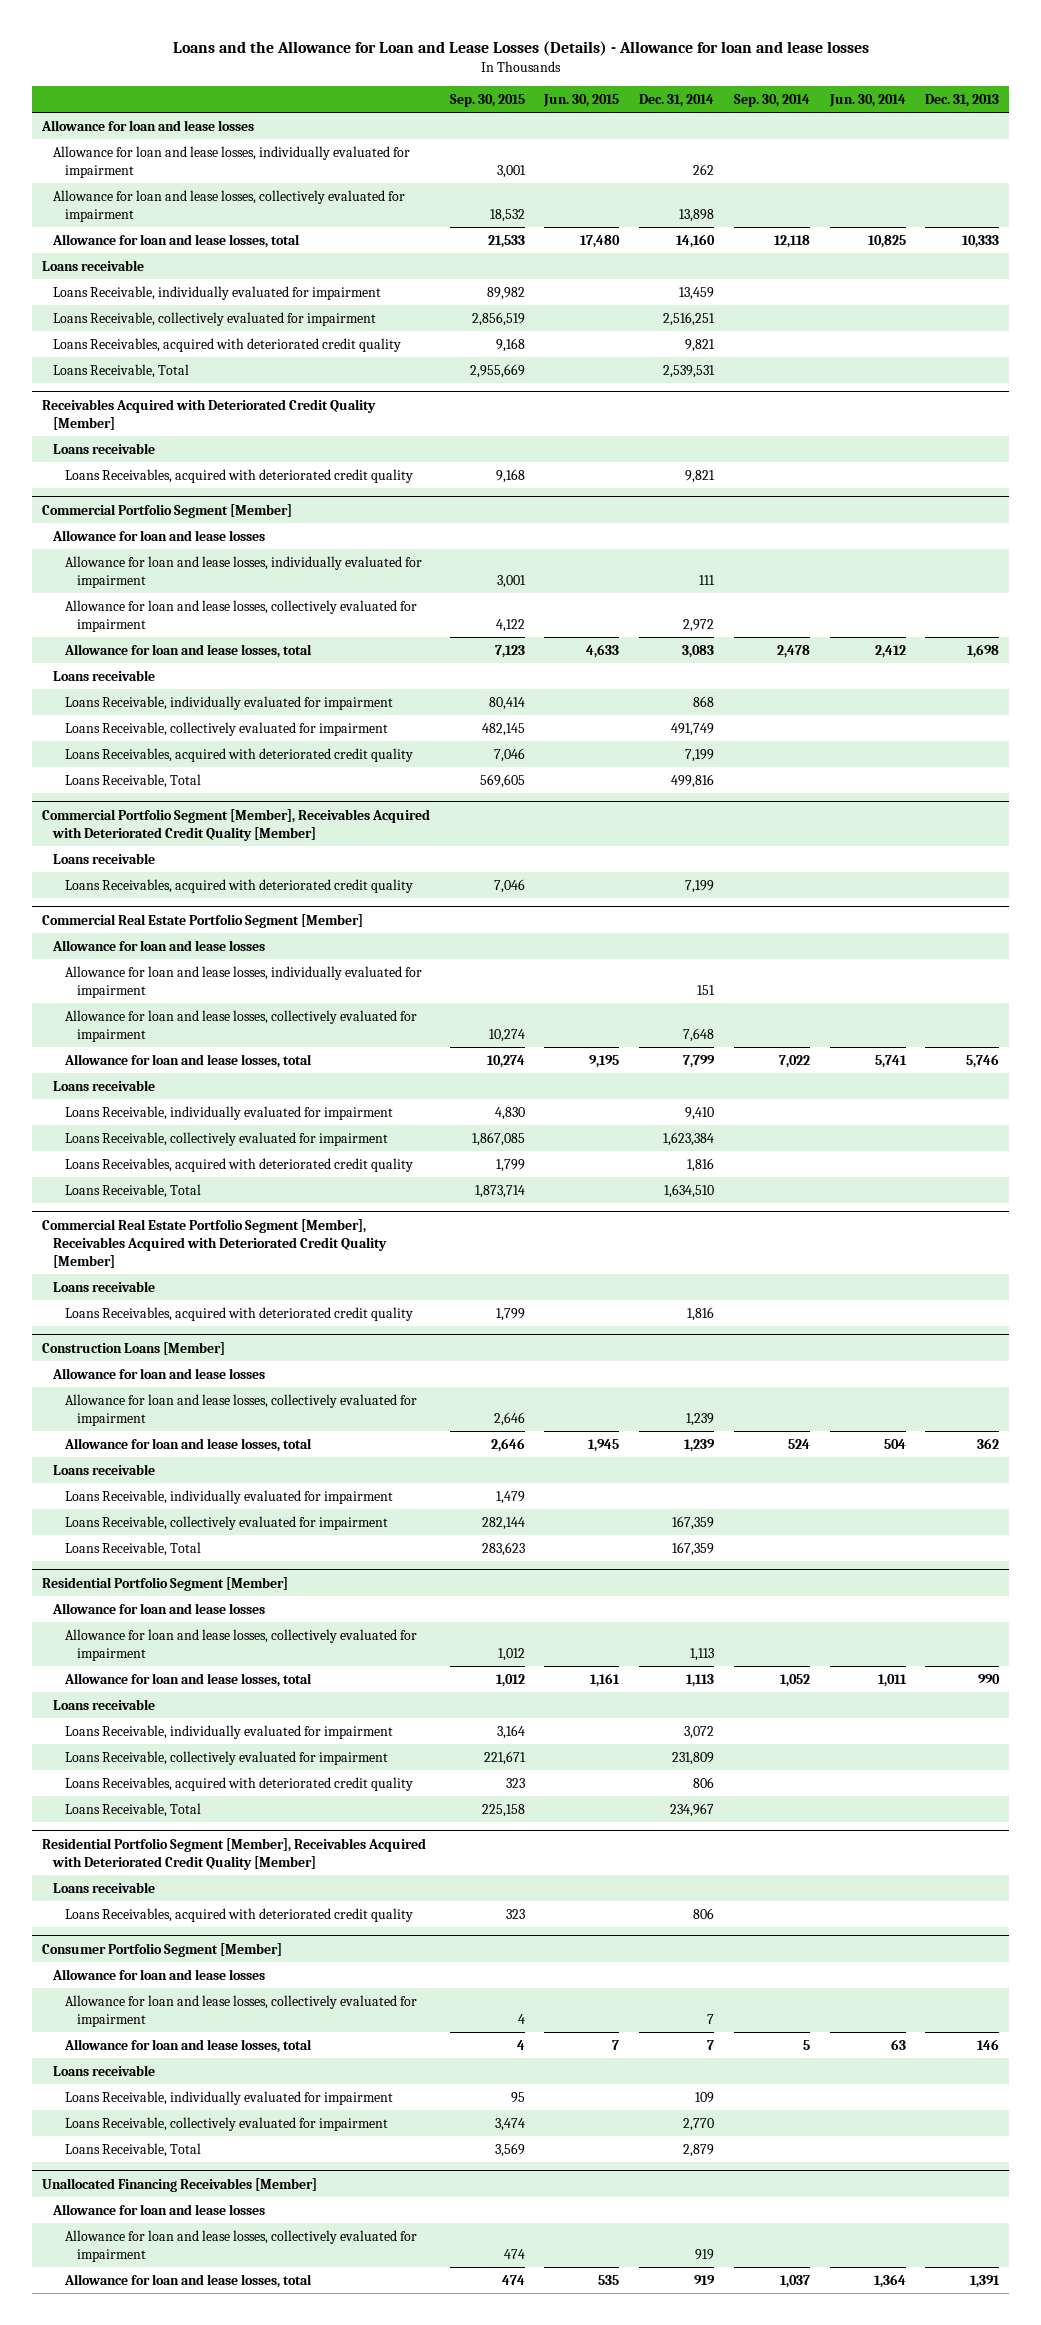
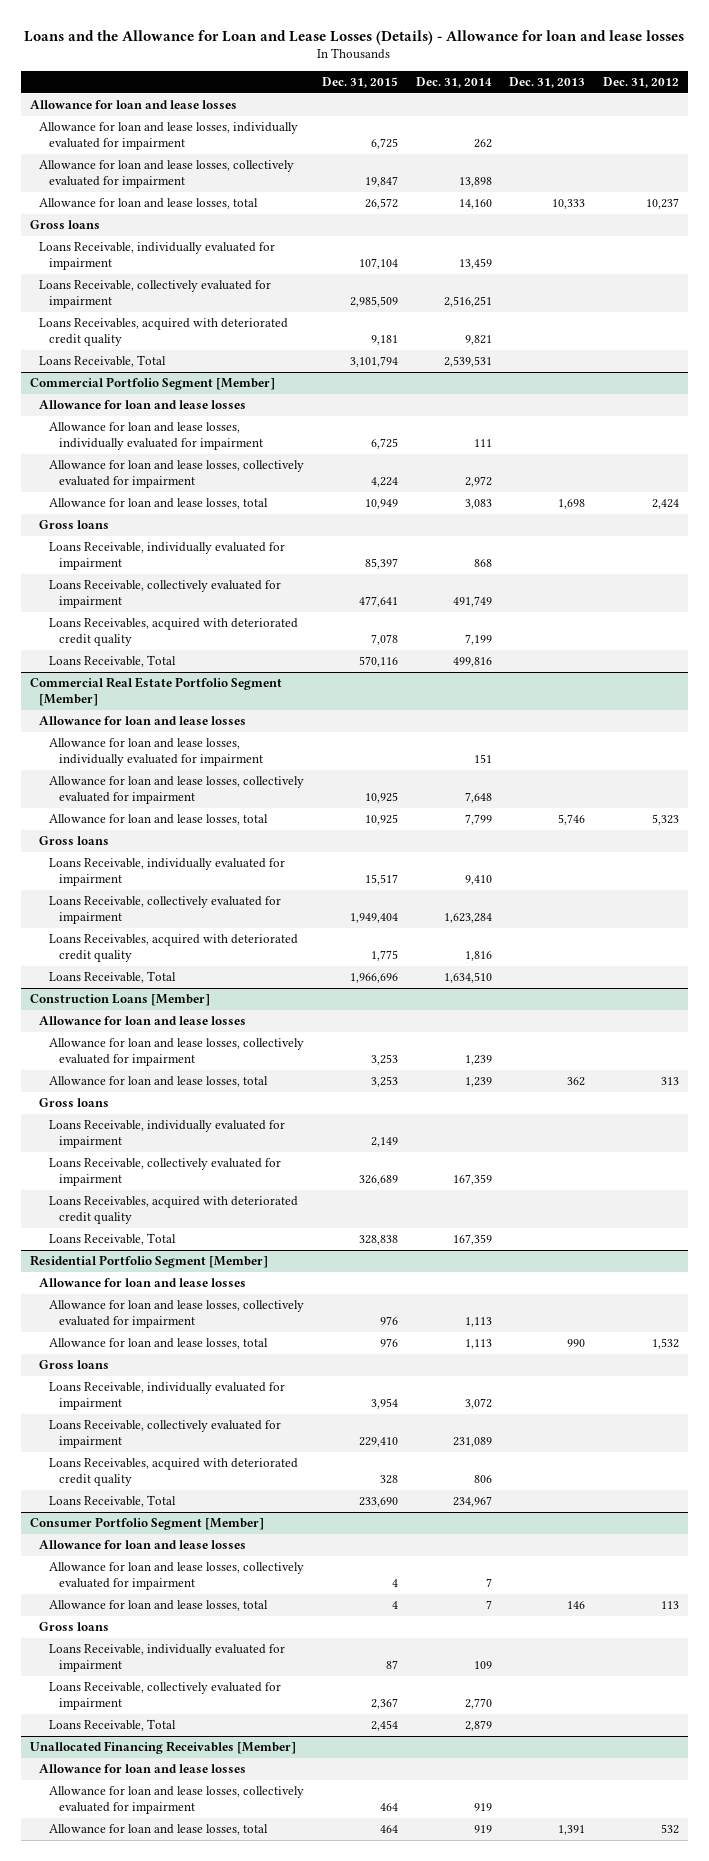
- | Sep. 30, 2015 | Jun. 30, 2015 | Dec. 31, 2014 | Sep. 30, 2014 | Jun. 30, 2014 | Dec. 31, 2013
+ | Dec. 31, 2015 | Dec. 31, 2014 | Dec. 31, 2013 | Dec. 31, 2012
- Loans receivable
+ Gross loans
- Receivables Acquired with Deteriorated Credit Quality [Member]
- Loans receivable
- Loans Receivables, acquired with deteriorated credit quality | 9,168 | | 9,821 | | |
@ Commercial Portfolio Segment [Member]
- Loans receivable
+ Gross loans
- Commercial Portfolio Segment [Member], Receivables Acquired with Deteriorated Credit Quality [Member]
- Loans receivable
- Loans Receivables, acquired with deteriorated credit quality | 7,046 | | 7,199 | | |
@ Commercial Real Estate Portfolio Segment [Member]
- Loans receivable
+ Gross loans
- Loans Receivable, collectively evaluated for impairment | 1,867,085 | | 1,623,384 | | |
+ Loans Receivable, collectively evaluated for impairment | 1,949,404 | 1,623,284 | |
- Commercial Real Estate Portfolio Segment [Member], Receivables Acquired with Deteriorated Credit Quality [Member]
- Loans receivable
- Loans Receivables, acquired with deteriorated credit quality | 1,799 | | 1,816 | | |
@ Construction Loans [Member]
- Loans receivable
+ Gross loans
+ Loans Receivables, acquired with deteriorated credit quality
@ Residential Portfolio Segment [Member]
- Loans receivable
+ Gross loans
- Loans Receivable, collectively evaluated for impairment | 221,671 | | 231,809 | | |
+ Loans Receivable, collectively evaluated for impairment | 229,410 | 231,089 | |
- Residential Portfolio Segment [Member], Receivables Acquired with Deteriorated Credit Quality [Member]
- Loans receivable
- Loans Receivables, acquired with deteriorated credit quality | 323 | | 806 | | |
@ Consumer Portfolio Segment [Member]
- Loans receivable
+ Gross loans

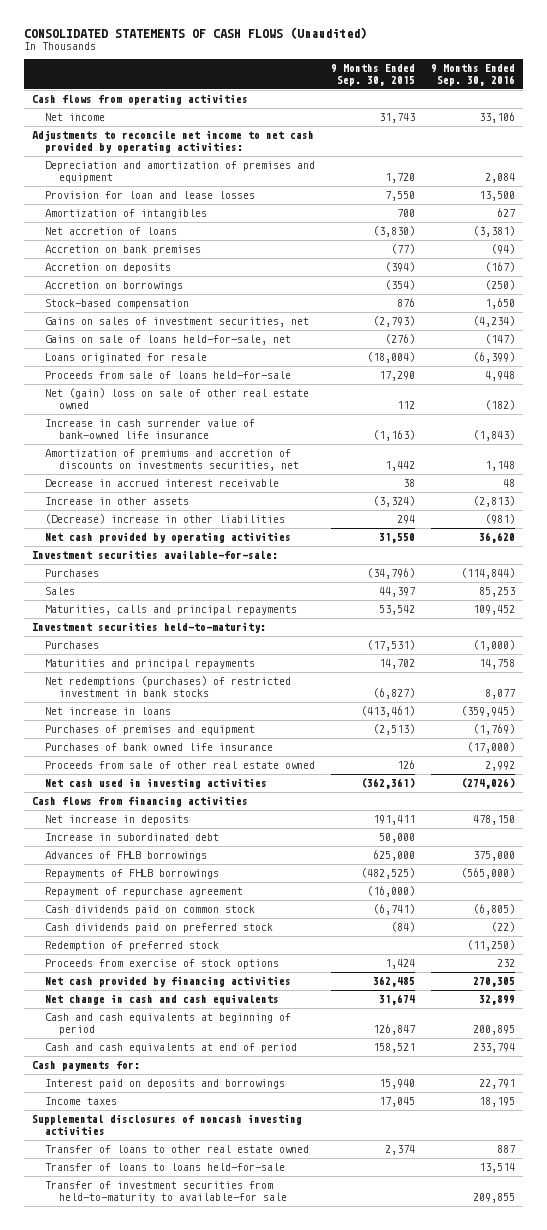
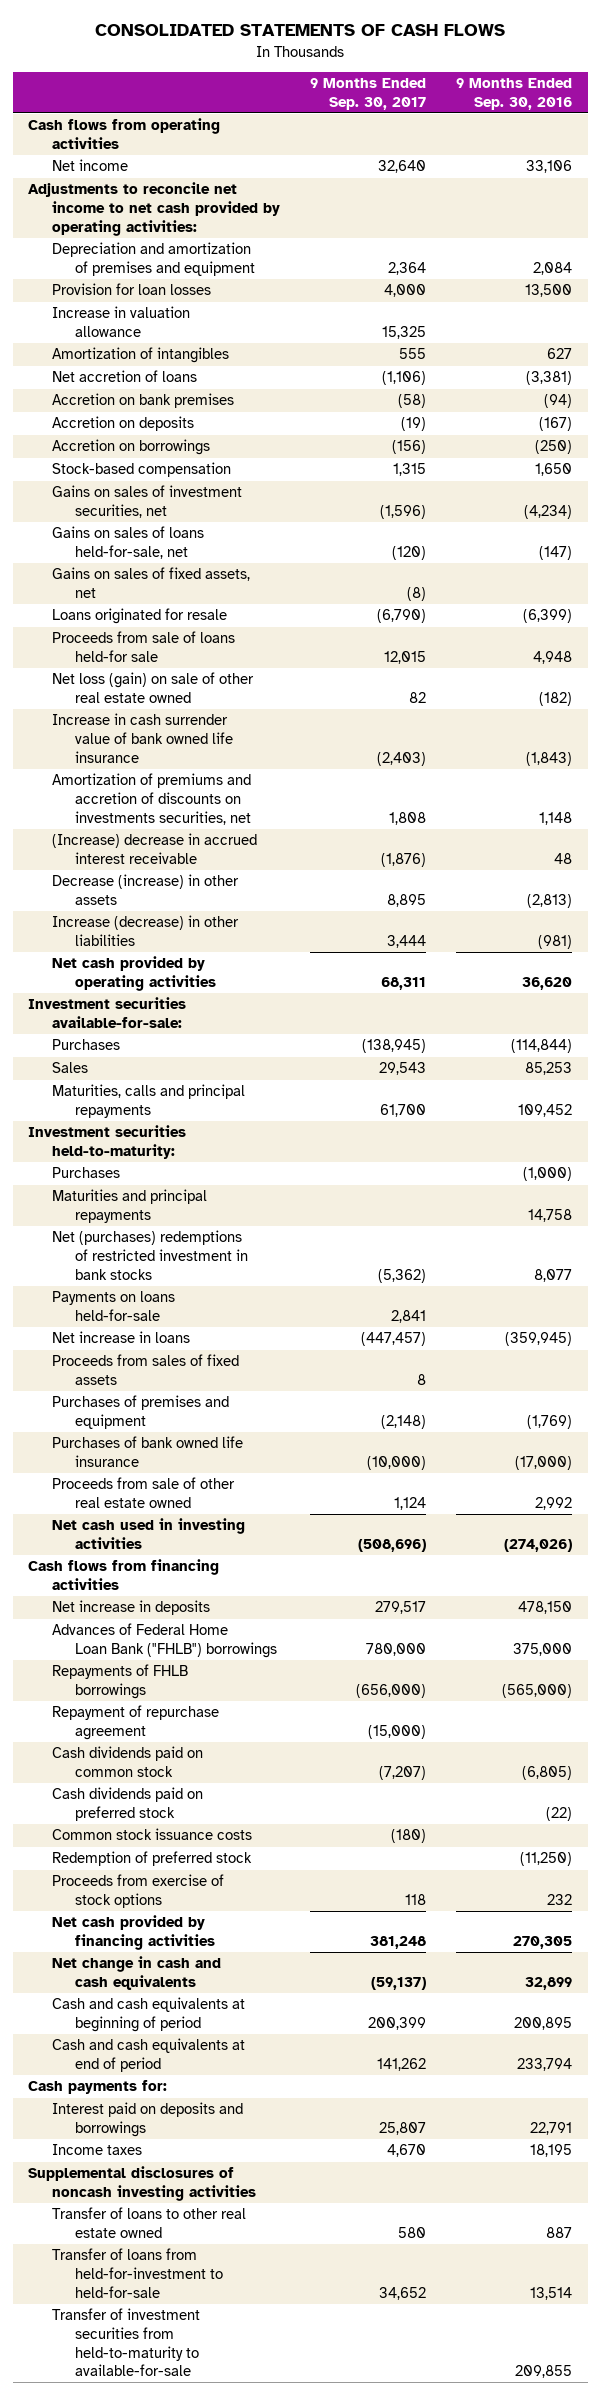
- CONSOLIDATED STATEMENTS OF CASH FLOWS (Unaudited)
+ CONSOLIDATED STATEMENTS OF CASH FLOWS
- | 9 Months Ended Sep. 30, 2015 | 9 Months Ended Sep. 30, 2016
+ | 9 Months Ended Sep. 30, 2017 | 9 Months Ended Sep. 30, 2016
- Provision for loan and lease losses | 7,550 | 13,500
+ Provision for loan losses | 4,000 | 13,500
+ Increase in valuation allowance | 15,325 |
- Gains on sale of loans held-for-sale, net | (276) | (147)
+ Gains on sales of loans held-for-sale, net | (120) | (147)
+ Gains on sales of fixed assets, net | (8) |
- Proceeds from sale of loans held-for-sale | 17,290 | 4,948
- Net (gain) loss on sale of other real estate owned | 112 | (182)
- Increase in cash surrender value of bank-owned life insurance | (1,163) | (1,843)
+ Proceeds from sale of loans held-for sale | 12,015 | 4,948
+ Net loss (gain) on sale of other real estate owned | 82 | (182)
+ Increase in cash surrender value of bank owned life insurance | (2,403) | (1,843)
- Decrease in accrued interest receivable | 38 | 48
- Increase in other assets | (3,324) | (2,813)
- (Decrease) increase in other liabilities | 294 | (981)
+ (Increase) decrease in accrued interest receivable | (1,876) | 48
+ Decrease (increase) in other assets | 8,895 | (2,813)
+ Increase (decrease) in other liabilities | 3,444 | (981)
- Net redemptions (purchases) of restricted investment in bank stocks | (6,827) | 8,077
+ Net (purchases) redemptions of restricted investment in bank stocks | (5,362) | 8,077
+ Payments on loans held-for-sale | 2,841 |
+ Proceeds from sales of fixed assets | 8 |
- Increase in subordinated debt | 50,000 |
- Advances of FHLB borrowings | 625,000 | 375,000
+ Advances of Federal Home Loan Bank ("FHLB") borrowings | 780,000 | 375,000
+ Common stock issuance costs | (180) |
- Transfer of loans to loans held-for-sale | | 13,514
- Transfer of investment securities from held-to-maturity to available-for sale | | 209,855
+ Transfer of loans from held-for-investment to held-for-sale | 34,652 | 13,514
+ Transfer of investment securities from held-to-maturity to available-for-sale | | 209,855

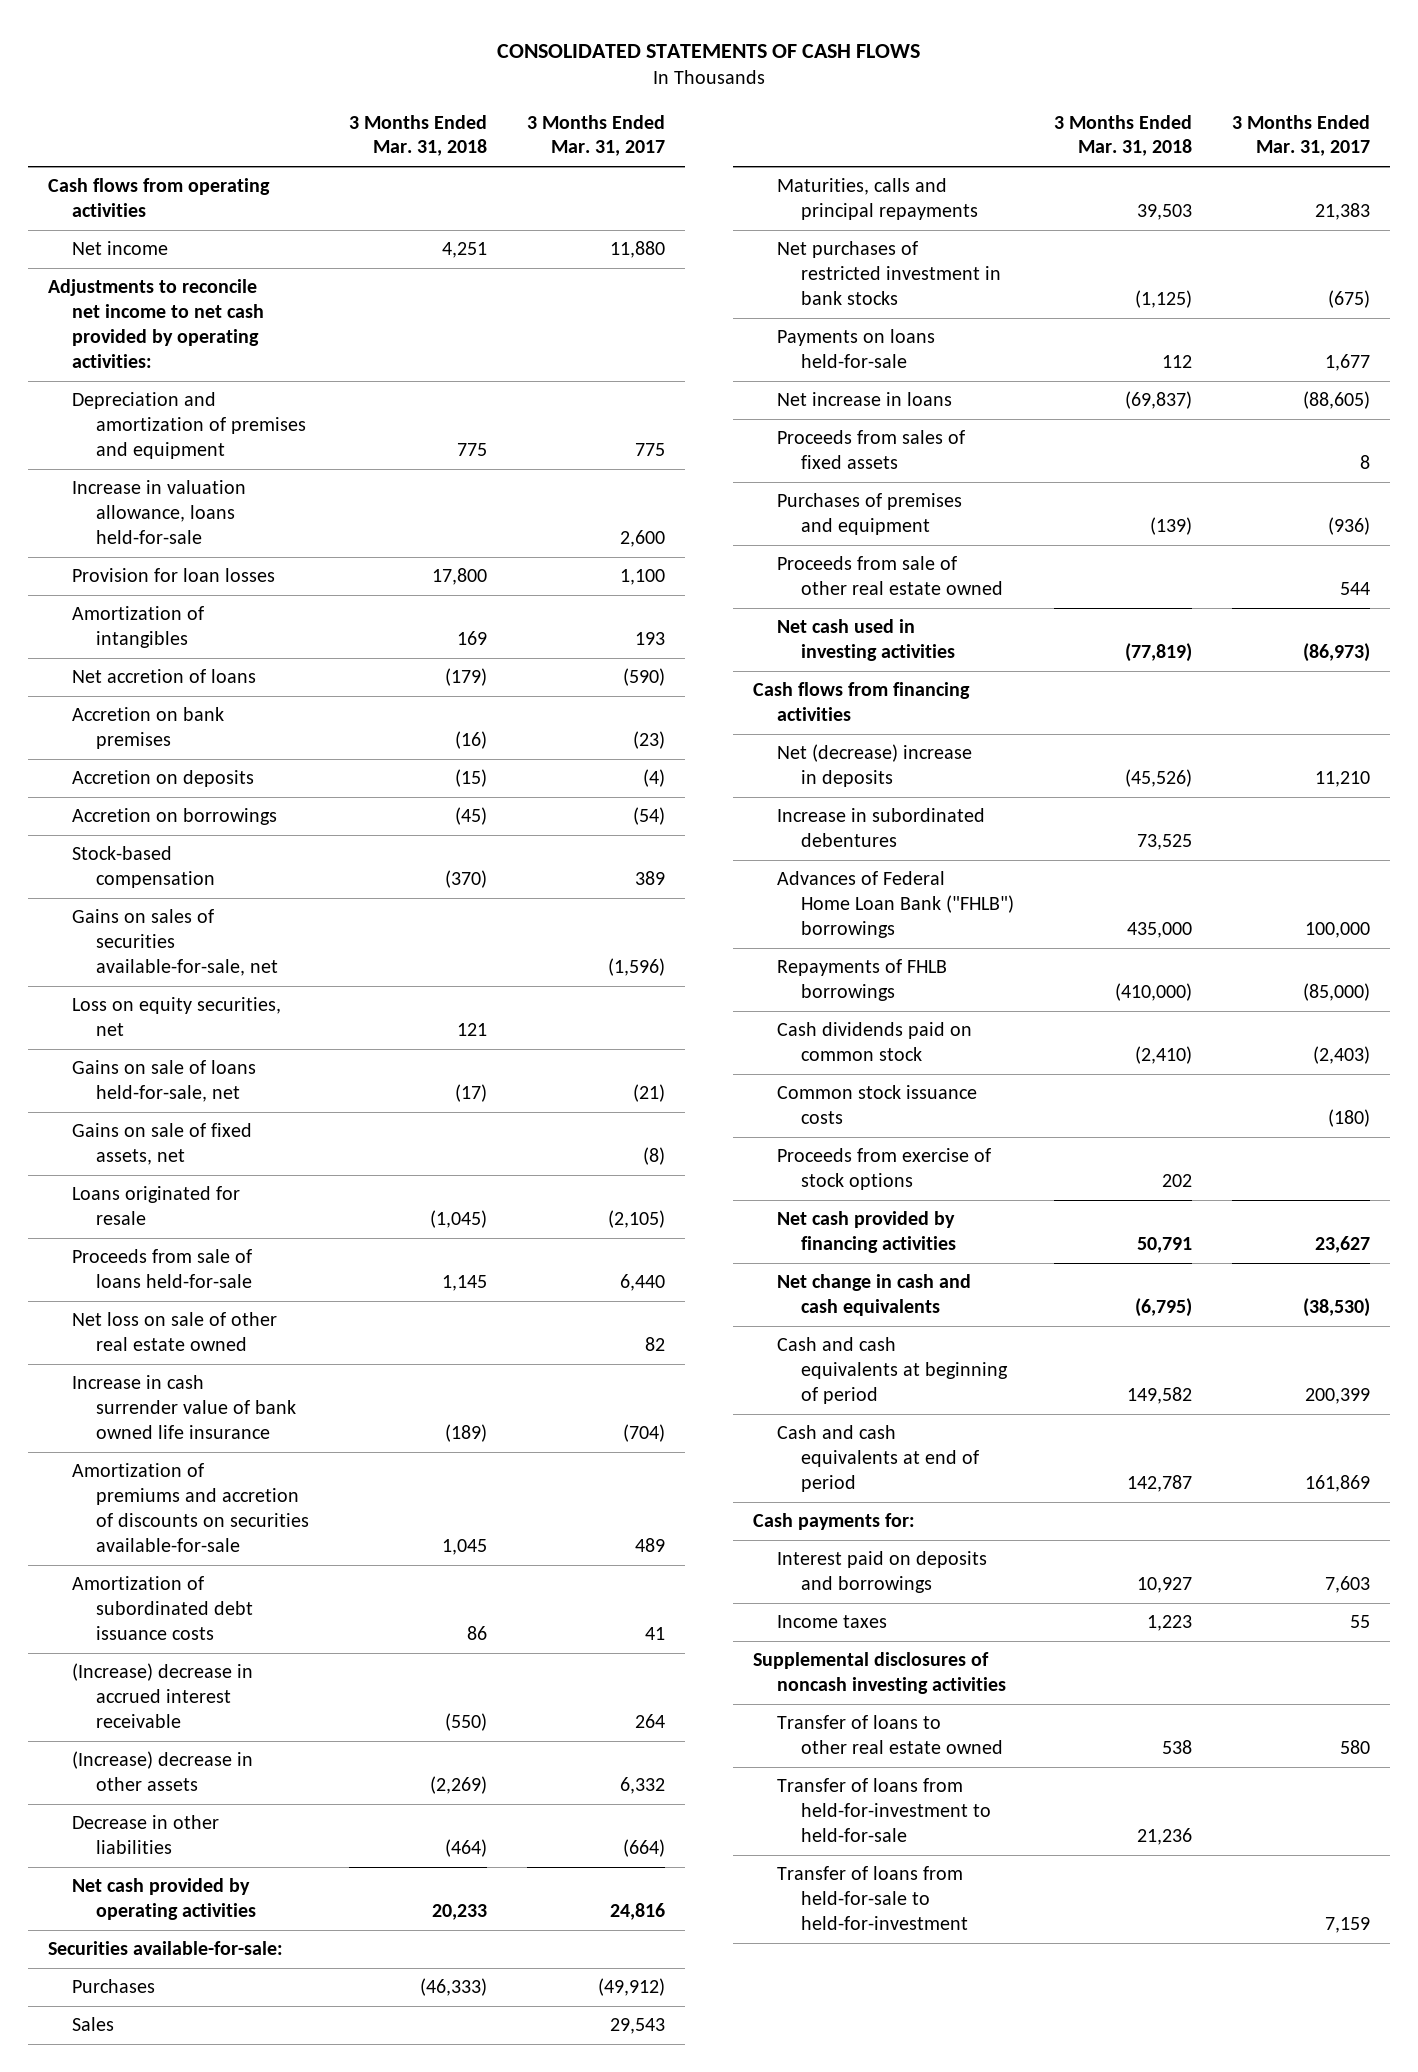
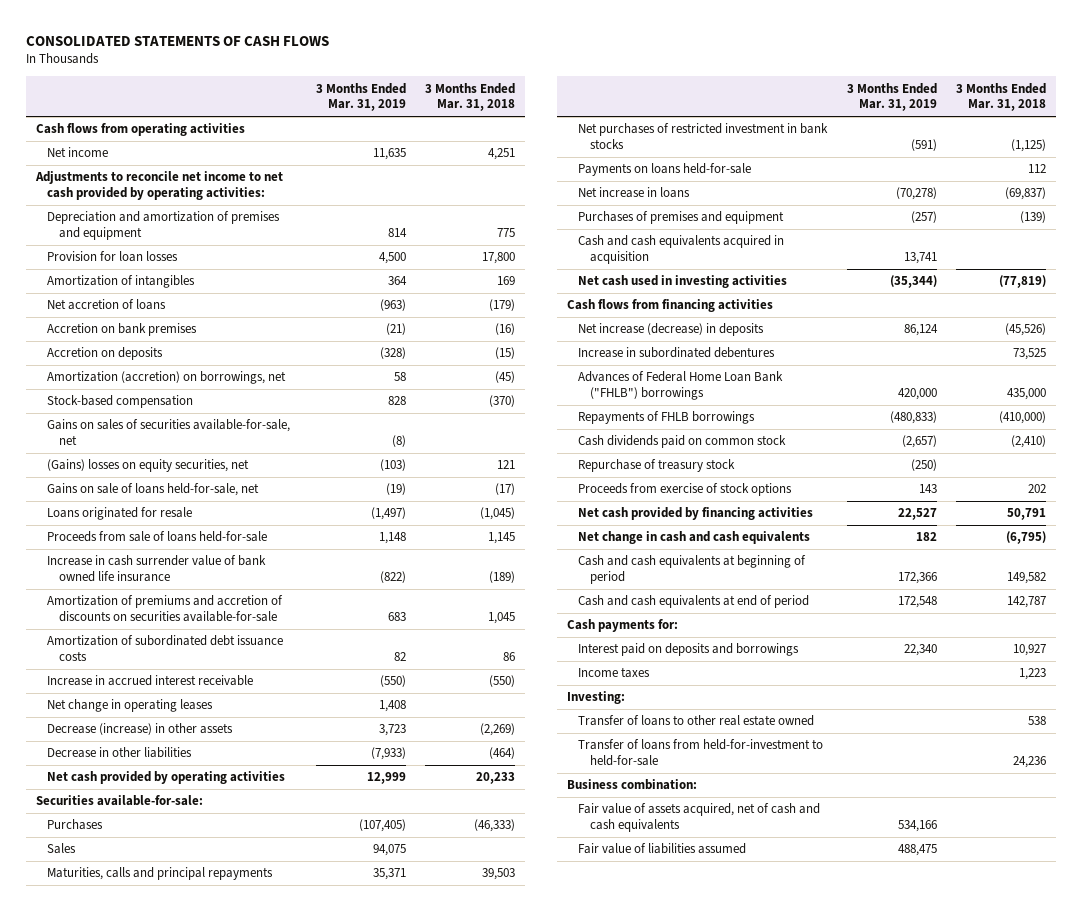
- | 3 Months Ended Mar. 31, 2018 | 3 Months Ended Mar. 31, 2017
+ | 3 Months Ended Mar. 31, 2019 | 3 Months Ended Mar. 31, 2018
- Increase in valuation allowance, loans held-for-sale | | 2,600
- Accretion on borrowings | (45) | (54)
+ Amortization (accretion) on borrowings, net | 58 | (45)
- Loss on equity securities, net | 121 |
+ (Gains) losses on equity securities, net | (103) | 121
- Gains on sale of fixed assets, net | | (8)
- Net loss on sale of other real estate owned | | 82
- (Increase) decrease in accrued interest receivable | (550) | 264
- (Increase) decrease in other assets | (2,269) | 6,332
+ Increase in accrued interest receivable | (550) | (550)
+ Net change in operating leases | 1,408 |
+ Decrease (increase) in other assets | 3,723 | (2,269)
- Proceeds from sales of fixed assets | | 8
- Proceeds from sale of other real estate owned | | 544
+ Cash and cash equivalents acquired in acquisition | 13,741 |
- Net (decrease) increase in deposits | (45,526) | 11,210
+ Net increase (decrease) in deposits | 86,124 | (45,526)
- Common stock issuance costs | | (180)
+ Repurchase of treasury stock | (250) |
- Supplemental disclosures of noncash investing activities
+ Investing:
- Transfer of loans from held-for-investment to held-for-sale | 21,236 |
- Transfer of loans from held-for-sale to held-for-investment | | 7,159
+ Transfer of loans from held-for-investment to held-for-sale | | 24,236
+ Business combination:
+ Fair value of assets acquired, net of cash and cash equivalents | 534,166 |
+ Fair value of liabilities assumed | 488,475 |

